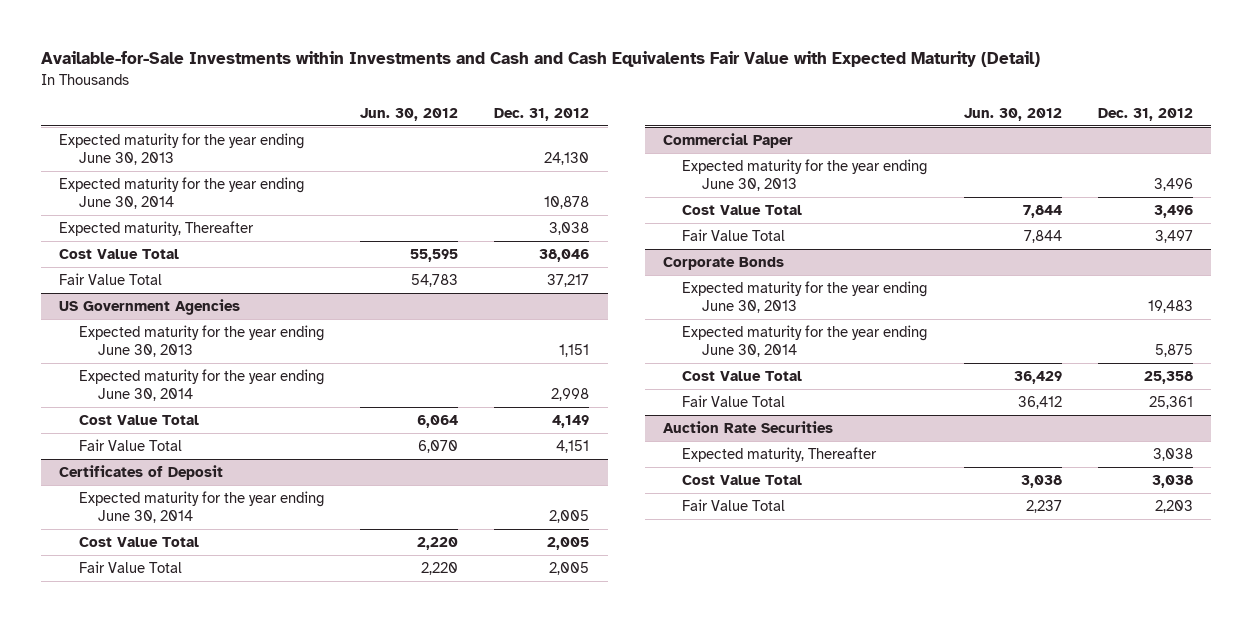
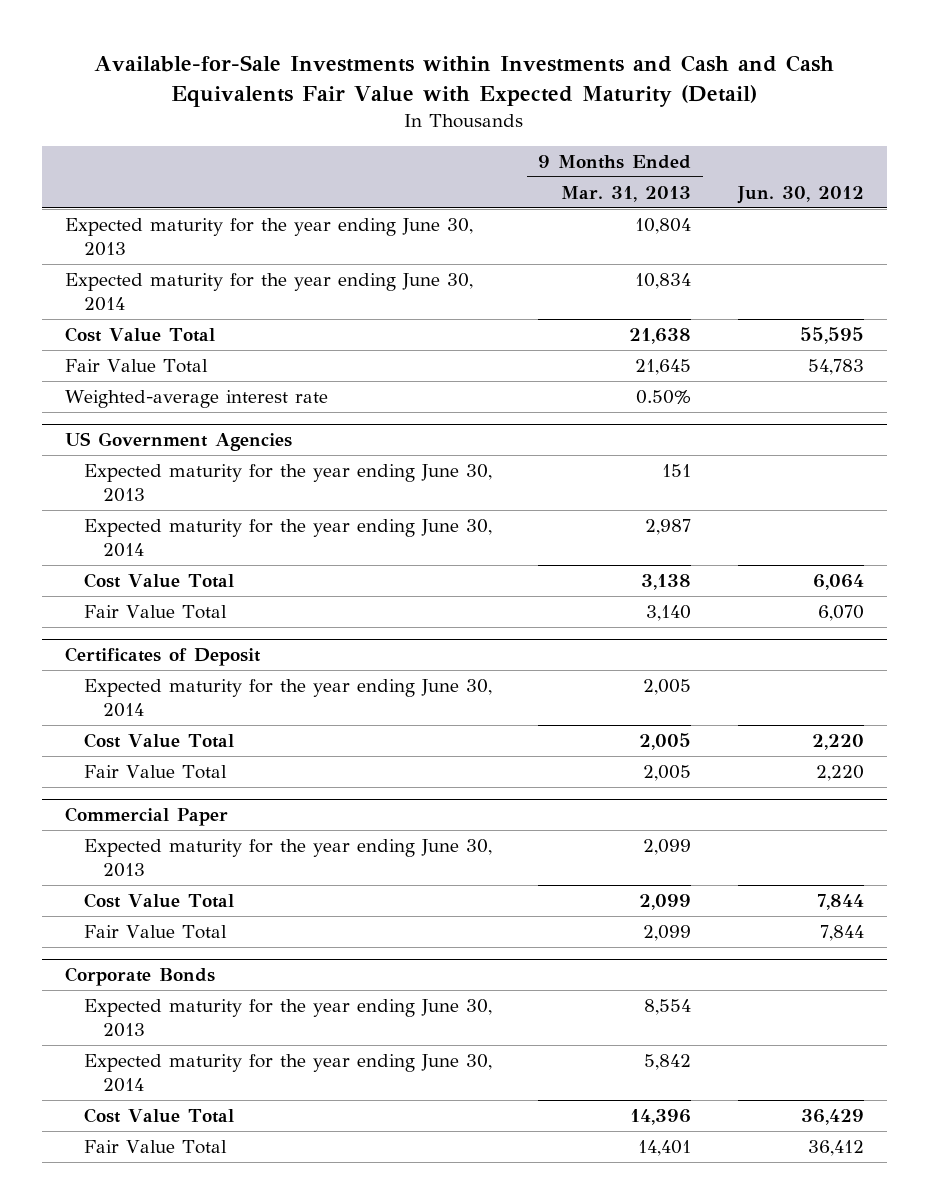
- | Jun. 30, 2012 | Dec. 31, 2012
+ | 9 Months Ended Mar. 31, 2013 | Jun. 30, 2012
- Expected maturity, Thereafter | | 3,038
+ Weighted-average interest rate | 0.50% |
- Auction Rate Securities
- Expected maturity, Thereafter | | 3,038
- Cost Value Total | 3,038 | 3,038
- Fair Value Total | 2,237 | 2,203

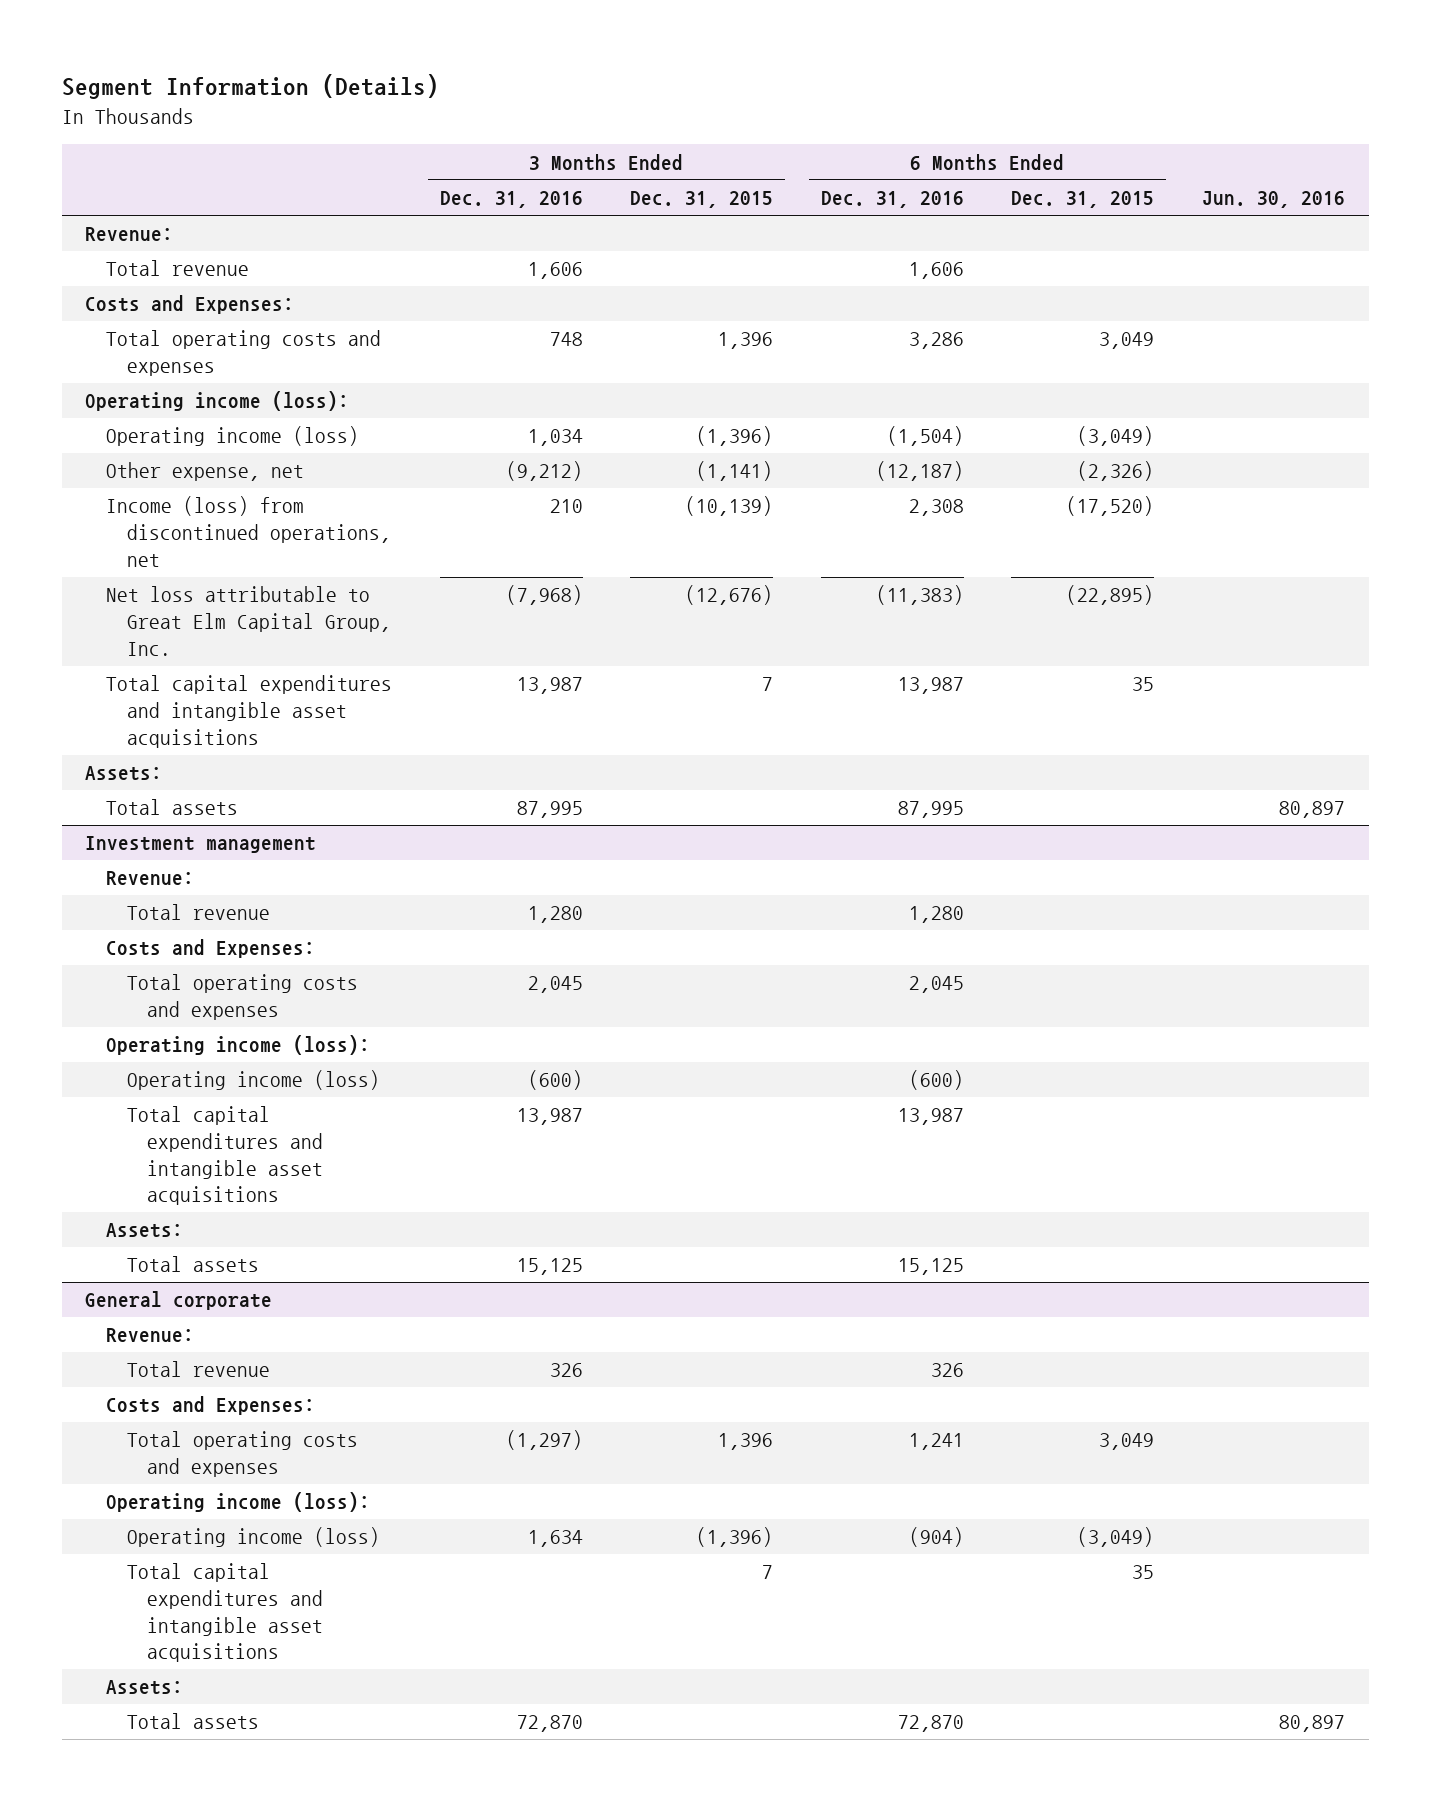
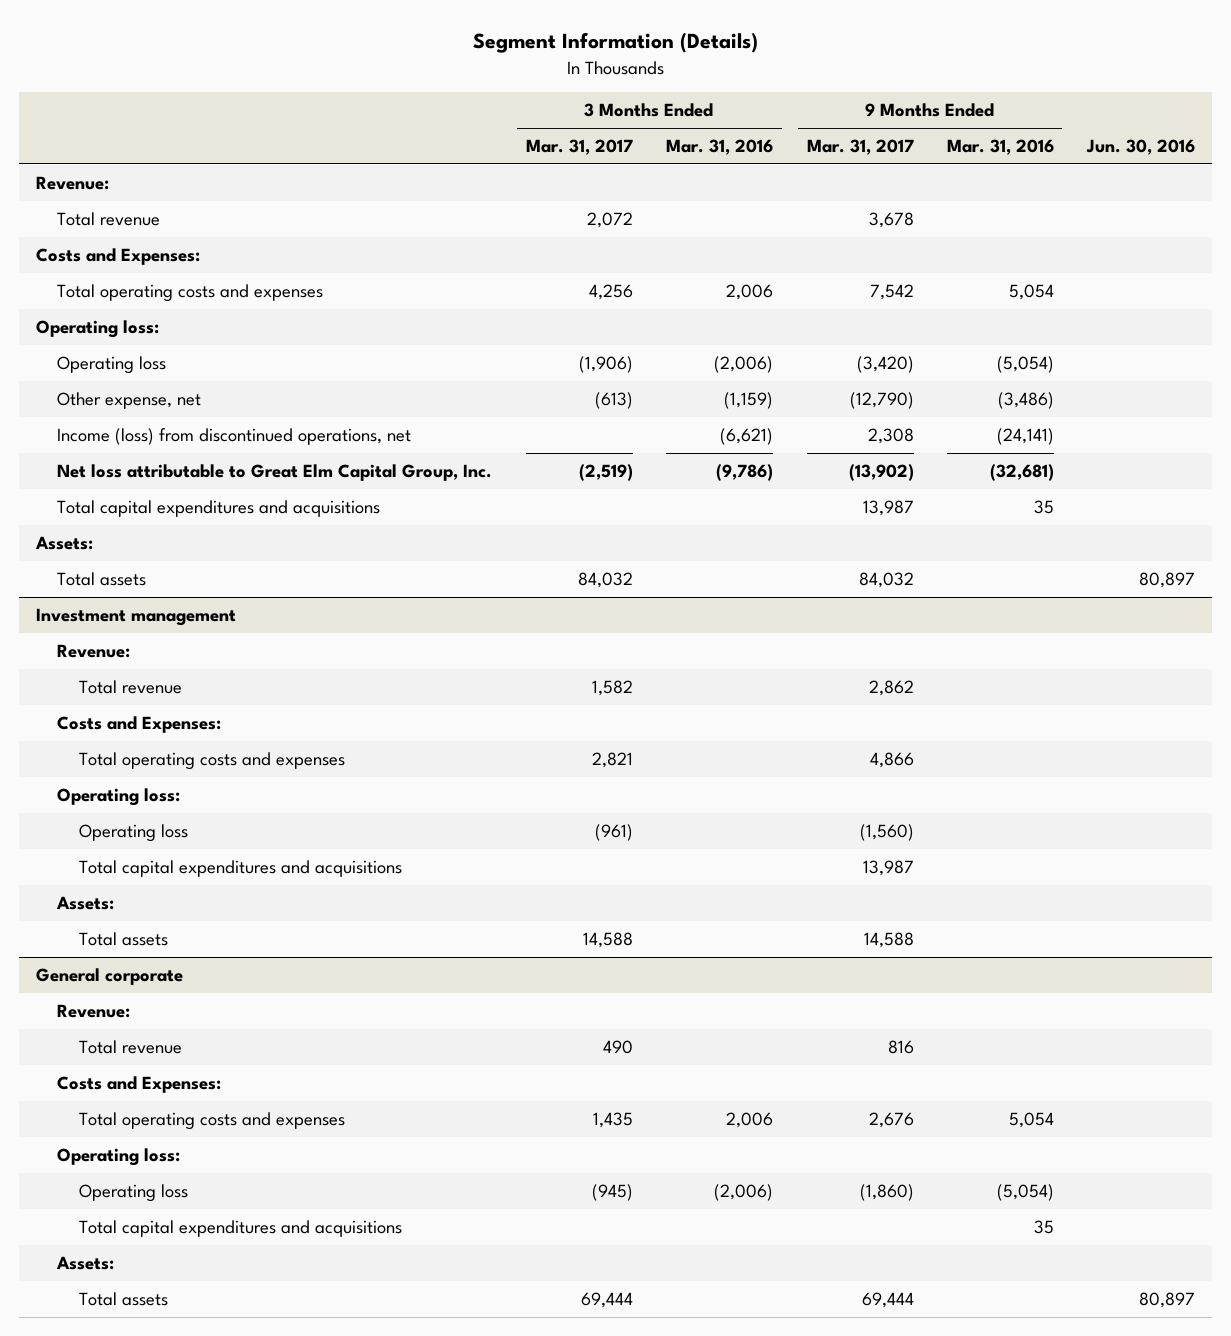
- | 3 Months Ended Dec. 31, 2016 | 3 Months Ended Dec. 31, 2015 | 6 Months Ended Dec. 31, 2016 | 6 Months Ended Dec. 31, 2015 | Jun. 30, 2016
+ | 3 Months Ended Mar. 31, 2017 | 3 Months Ended Mar. 31, 2016 | 9 Months Ended Mar. 31, 2017 | 9 Months Ended Mar. 31, 2016 | Jun. 30, 2016
- Operating income (loss):
- Operating income (loss) | 1,034 | (1,396) | (1,504) | (3,049) |
+ Operating loss:
+ Operating loss | (1,906) | (2,006) | (3,420) | (5,054) |
- Total capital expenditures and intangible asset acquisitions | 13,987 | 7 | 13,987 | 35 |
+ Total capital expenditures and acquisitions | | | 13,987 | 35 |
@ Investment management
- Operating income (loss):
- Operating income (loss) | (600) | | (600) | |
- Total capital expenditures and intangible asset acquisitions | 13,987 | | 13,987 | |
+ Operating loss:
+ Operating loss | (961) | | (1,560) | |
+ Total capital expenditures and acquisitions | | | 13,987 | |
@ General corporate
- Operating income (loss):
- Operating income (loss) | 1,634 | (1,396) | (904) | (3,049) |
- Total capital expenditures and intangible asset acquisitions | | 7 | | 35 |
+ Operating loss:
+ Operating loss | (945) | (2,006) | (1,860) | (5,054) |
+ Total capital expenditures and acquisitions | | | | 35 |

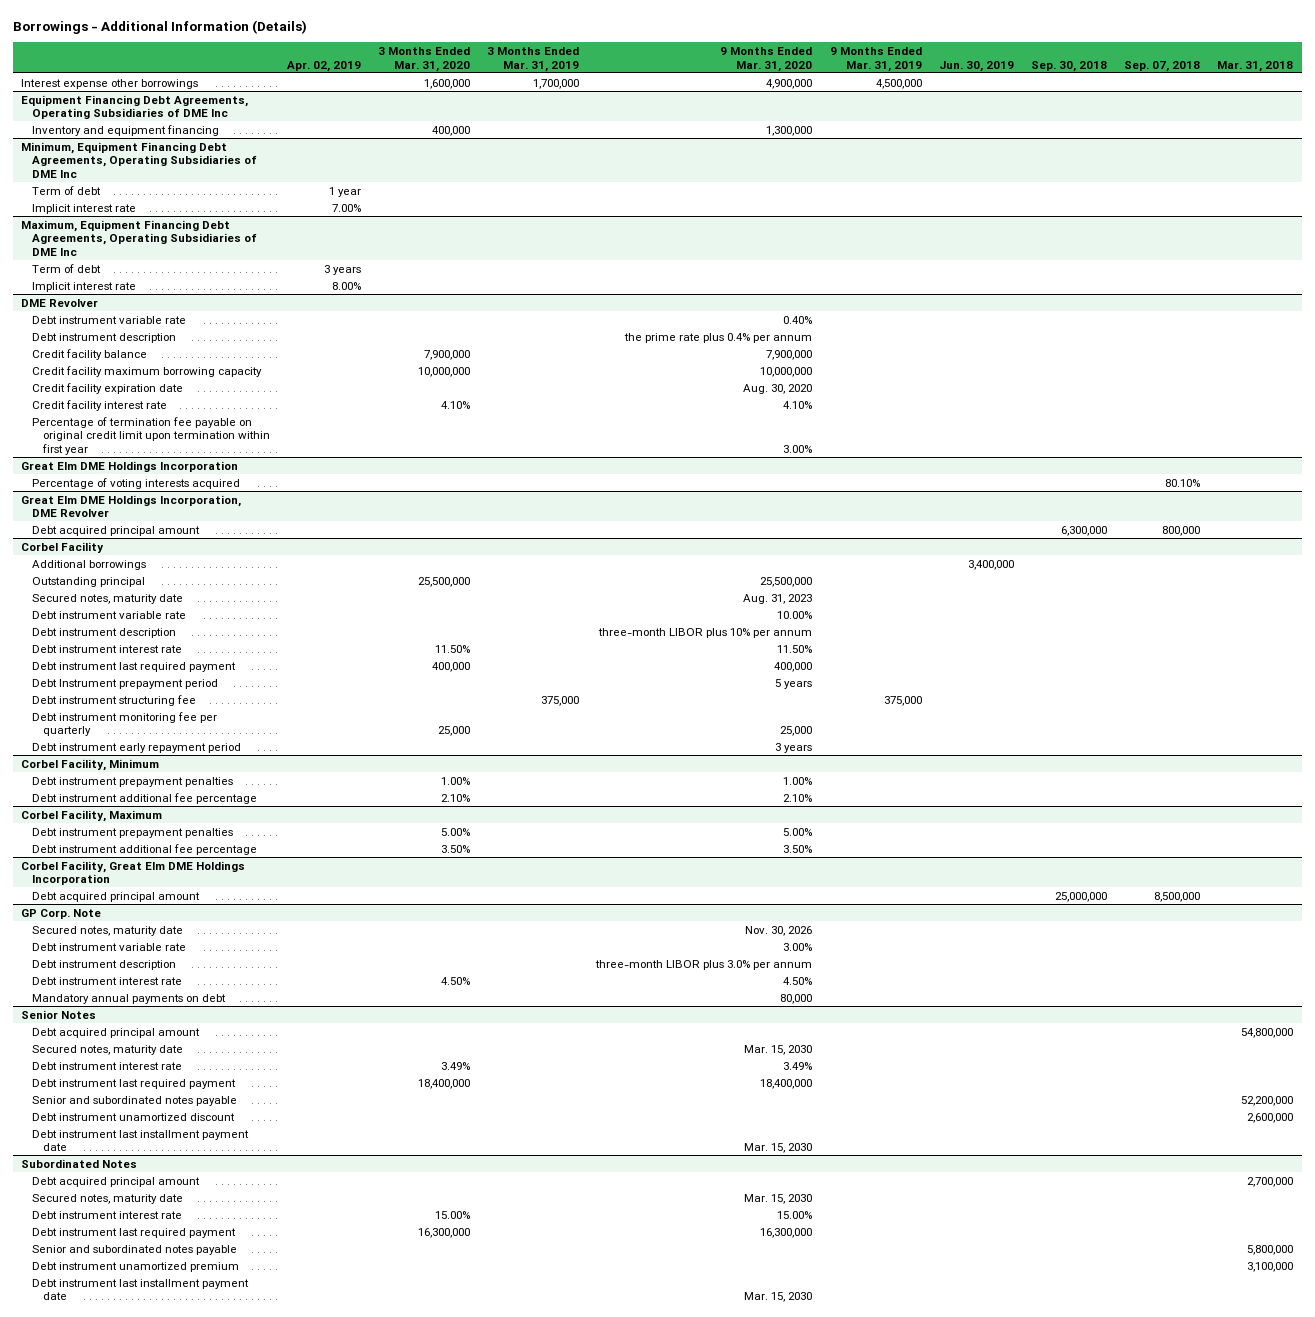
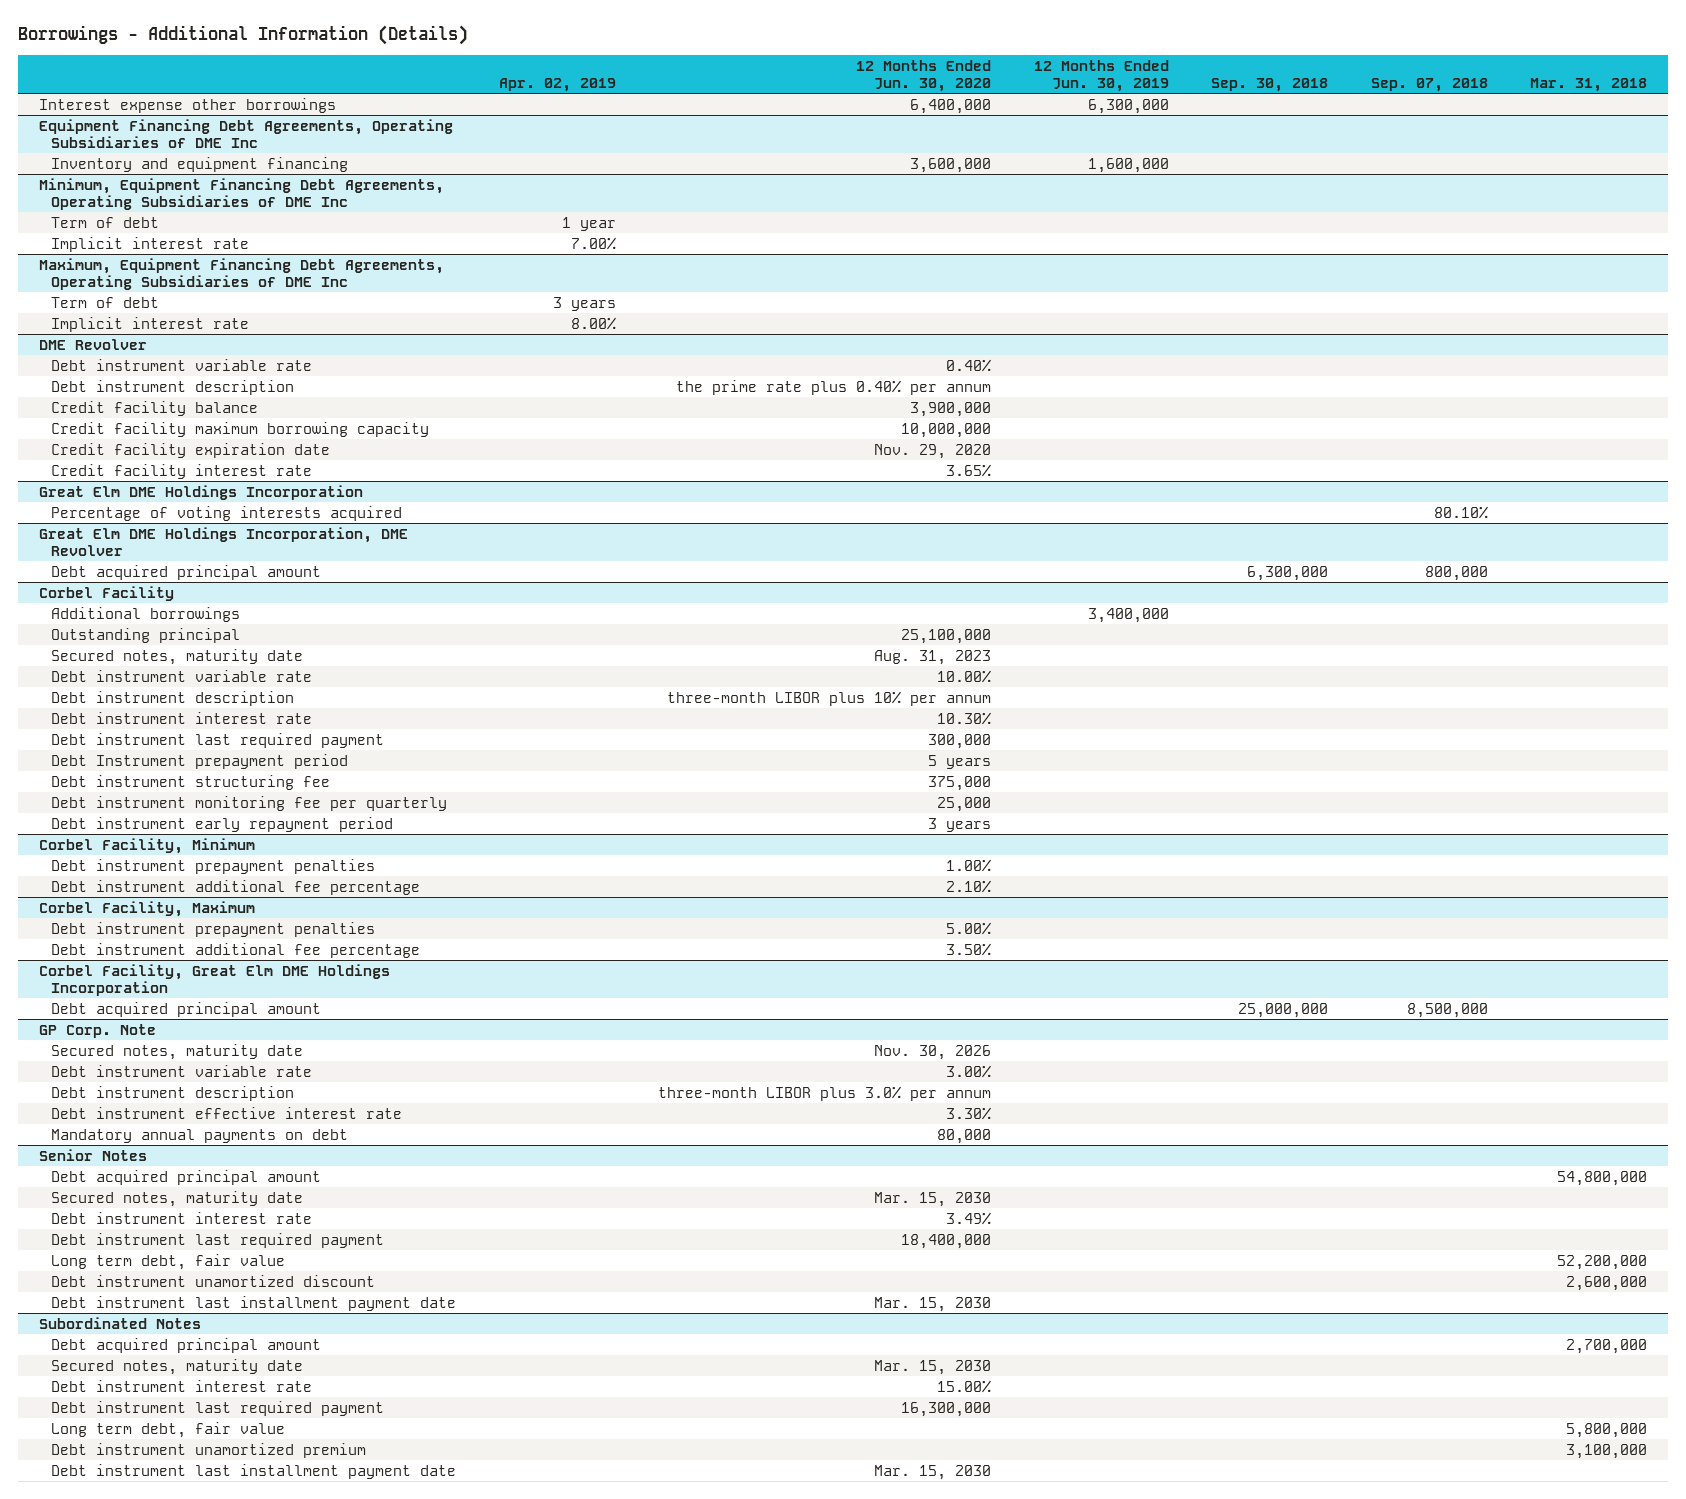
- | Apr. 02, 2019 | 3 Months Ended Mar. 31, 2020 | 3 Months Ended Mar. 31, 2019 | 9 Months Ended Mar. 31, 2020 | 9 Months Ended Mar. 31, 2019 | Jun. 30, 2019 | Sep. 30, 2018 | Sep. 07, 2018 | Mar. 31, 2018
+ | Apr. 02, 2019 | 12 Months Ended Jun. 30, 2020 | 12 Months Ended Jun. 30, 2019 | Sep. 30, 2018 | Sep. 07, 2018 | Mar. 31, 2018
@ DME Revolver
- Percentage of termination fee payable on original credit limit upon termination within first year | | | | 3.00% | | | | |
@ GP Corp. Note
- Debt instrument interest rate | | 4.50% | | 4.50% | | | | |
+ Debt instrument effective interest rate | | 3.30% | | | |
@ Senior Notes
- Senior and subordinated notes payable | | | | | | | | | 52,200,000
+ Long term debt, fair value | | | | | | 52,200,000
@ Subordinated Notes
- Senior and subordinated notes payable | | | | | | | | | 5,800,000
+ Long term debt, fair value | | | | | | 5,800,000

